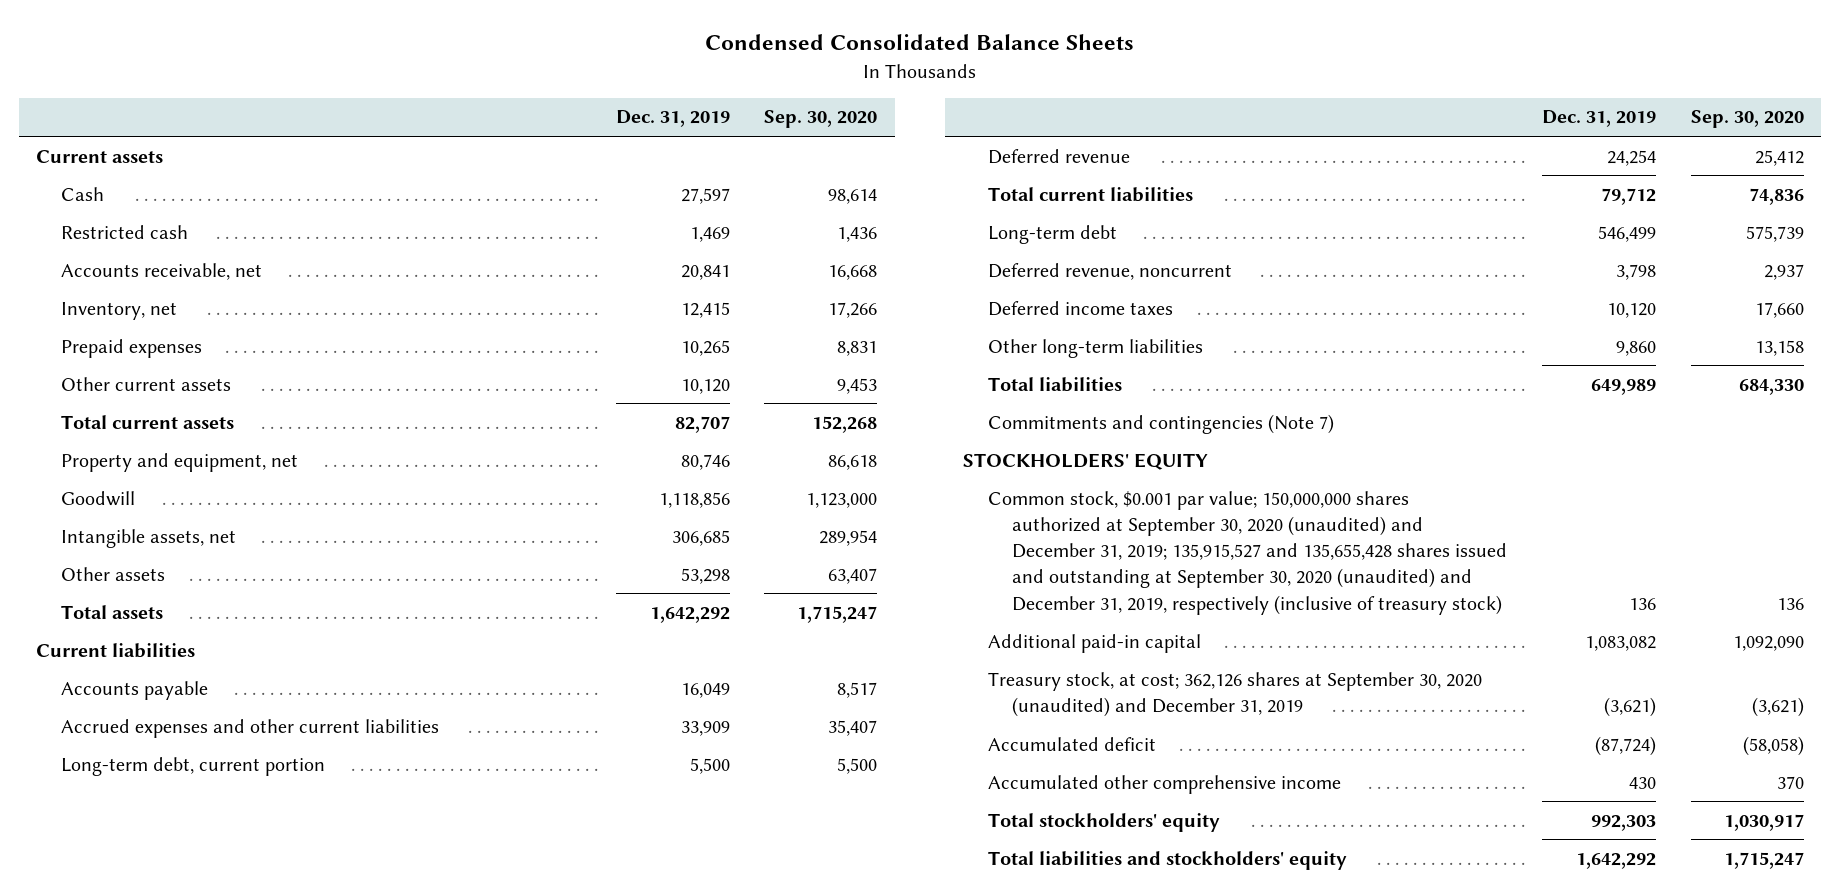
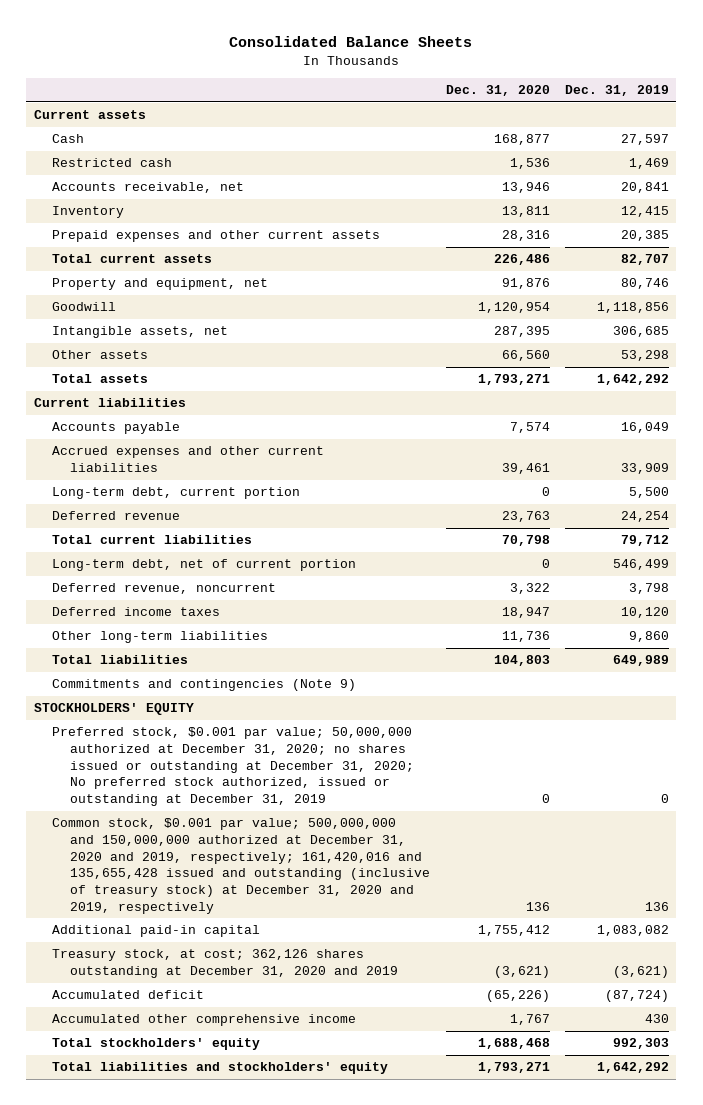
- Condensed Consolidated Balance Sheets
+ Consolidated Balance Sheets
- | Dec. 31, 2019 | Sep. 30, 2020
+ | Dec. 31, 2020 | Dec. 31, 2019
- Inventory, net | 12,415 | 17,266
- Prepaid expenses | 10,265 | 8,831
- Other current assets | 10,120 | 9,453
+ Inventory | 13,811 | 12,415
+ Prepaid expenses and other current assets | 28,316 | 20,385
- Long-term debt | 546,499 | 575,739
+ Long-term debt, net of current portion | 0 | 546,499
- Commitments and contingencies (Note 7)
+ Commitments and contingencies (Note 9)
- Common stock, $0.001 par value; 150,000,000 shares authorized at September 30, 2020 (unaudited) and December 31, 2019; 135,915,527 and 135,655,428 shares issued and outstanding at September 30, 2020 (unaudited) and December 31, 2019, respectively (inclusive of treasury stock) | 136 | 136
+ Preferred stock, $0.001 par value; 50,000,000 authorized at December 31, 2020; no shares issued or outstanding at December 31, 2020; No preferred stock authorized, issued or outstanding at December 31, 2019 | 0 | 0
+ Common stock, $0.001 par value; 500,000,000 and 150,000,000 authorized at December 31, 2020 and 2019, respectively; 161,420,016 and 135,655,428 issued and outstanding (inclusive of treasury stock) at December 31, 2020 and 2019, respectively | 136 | 136
- Treasury stock, at cost; 362,126 shares at September 30, 2020 (unaudited) and December 31, 2019 | (3,621) | (3,621)
+ Treasury stock, at cost; 362,126 shares outstanding at December 31, 2020 and 2019 | (3,621) | (3,621)

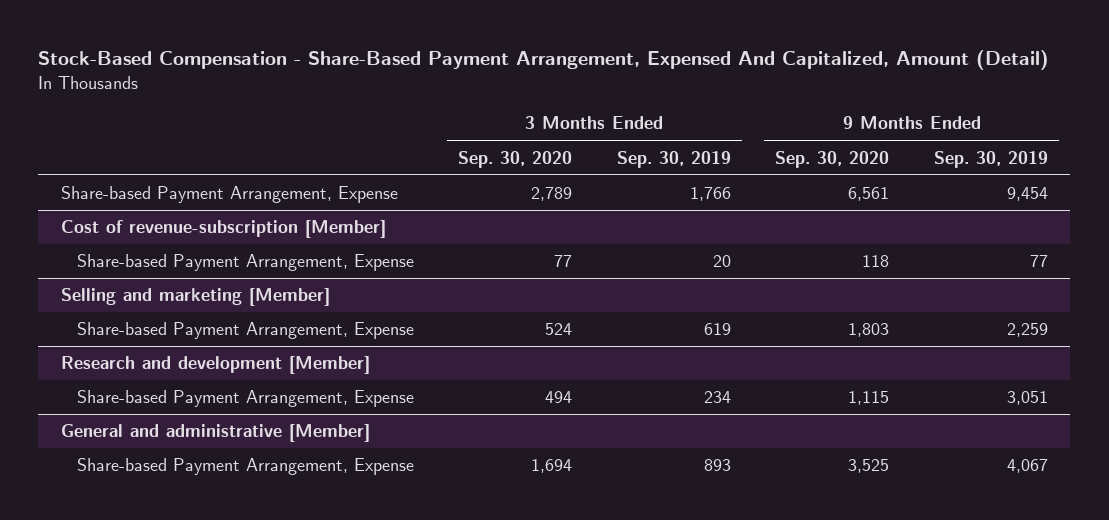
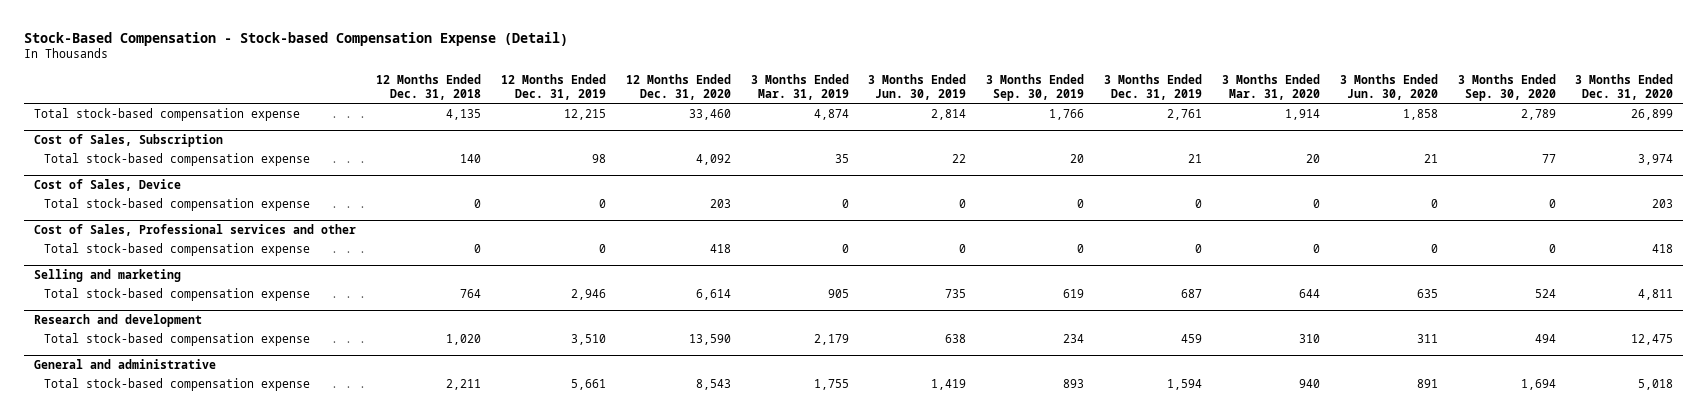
- Stock-Based Compensation - Share-Based Payment Arrangement, Expensed And Capitalized, Amount (Detail)
+ Stock-Based Compensation - Stock-based Compensation Expense (Detail)
- | 3 Months Ended Sep. 30, 2020 | 3 Months Ended Sep. 30, 2019 | 9 Months Ended Sep. 30, 2020 | 9 Months Ended Sep. 30, 2019
+ | 12 Months Ended Dec. 31, 2018 | 12 Months Ended Dec. 31, 2019 | 12 Months Ended Dec. 31, 2020 | 3 Months Ended Mar. 31, 2019 | 3 Months Ended Jun. 30, 2019 | 3 Months Ended Sep. 30, 2019 | 3 Months Ended Dec. 31, 2019 | 3 Months Ended Mar. 31, 2020 | 3 Months Ended Jun. 30, 2020 | 3 Months Ended Sep. 30, 2020 | 3 Months Ended Dec. 31, 2020
- Share-based Payment Arrangement, Expense | 2,789 | 1,766 | 6,561 | 9,454
- Cost of revenue-subscription [Member]
- Share-based Payment Arrangement, Expense | 77 | 20 | 118 | 77
- Selling and marketing [Member]
- Share-based Payment Arrangement, Expense | 524 | 619 | 1,803 | 2,259
- Research and development [Member]
- Share-based Payment Arrangement, Expense | 494 | 234 | 1,115 | 3,051
- General and administrative [Member]
- Share-based Payment Arrangement, Expense | 1,694 | 893 | 3,525 | 4,067
+ Total stock-based compensation expense | 4,135 | 12,215 | 33,460 | 4,874 | 2,814 | 1,766 | 2,761 | 1,914 | 1,858 | 2,789 | 26,899
+ Cost of Sales, Subscription
+ Total stock-based compensation expense | 140 | 98 | 4,092 | 35 | 22 | 20 | 21 | 20 | 21 | 77 | 3,974
+ Cost of Sales, Device
+ Total stock-based compensation expense | 0 | 0 | 203 | 0 | 0 | 0 | 0 | 0 | 0 | 0 | 203
+ Cost of Sales, Professional services and other
+ Total stock-based compensation expense | 0 | 0 | 418 | 0 | 0 | 0 | 0 | 0 | 0 | 0 | 418
+ Selling and marketing
+ Total stock-based compensation expense | 764 | 2,946 | 6,614 | 905 | 735 | 619 | 687 | 644 | 635 | 524 | 4,811
+ Research and development
+ Total stock-based compensation expense | 1,020 | 3,510 | 13,590 | 2,179 | 638 | 234 | 459 | 310 | 311 | 494 | 12,475
+ General and administrative
+ Total stock-based compensation expense | 2,211 | 5,661 | 8,543 | 1,755 | 1,419 | 893 | 1,594 | 940 | 891 | 1,694 | 5,018

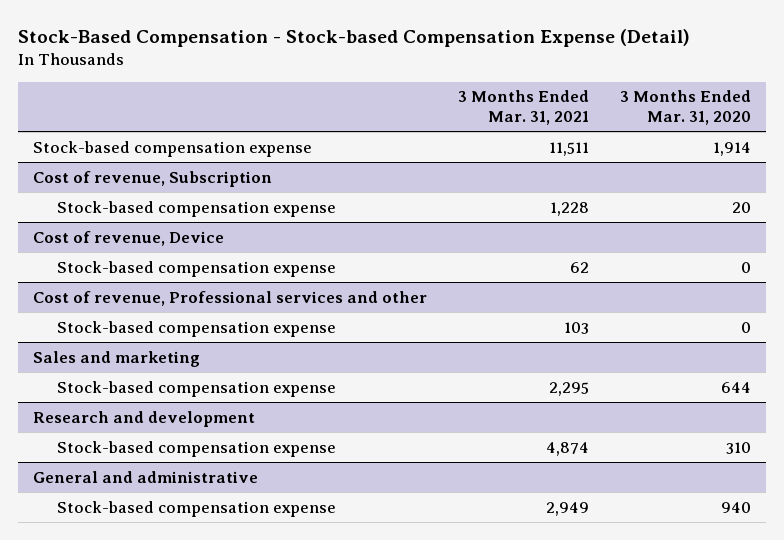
- | 12 Months Ended Dec. 31, 2018 | 12 Months Ended Dec. 31, 2019 | 12 Months Ended Dec. 31, 2020 | 3 Months Ended Mar. 31, 2019 | 3 Months Ended Jun. 30, 2019 | 3 Months Ended Sep. 30, 2019 | 3 Months Ended Dec. 31, 2019 | 3 Months Ended Mar. 31, 2020 | 3 Months Ended Jun. 30, 2020 | 3 Months Ended Sep. 30, 2020 | 3 Months Ended Dec. 31, 2020
+ | 3 Months Ended Mar. 31, 2021 | 3 Months Ended Mar. 31, 2020
- Total stock-based compensation expense | 4,135 | 12,215 | 33,460 | 4,874 | 2,814 | 1,766 | 2,761 | 1,914 | 1,858 | 2,789 | 26,899
- Cost of Sales, Subscription
- Total stock-based compensation expense | 140 | 98 | 4,092 | 35 | 22 | 20 | 21 | 20 | 21 | 77 | 3,974
- Cost of Sales, Device
- Total stock-based compensation expense | 0 | 0 | 203 | 0 | 0 | 0 | 0 | 0 | 0 | 0 | 203
- Cost of Sales, Professional services and other
- Total stock-based compensation expense | 0 | 0 | 418 | 0 | 0 | 0 | 0 | 0 | 0 | 0 | 418
- Selling and marketing
- Total stock-based compensation expense | 764 | 2,946 | 6,614 | 905 | 735 | 619 | 687 | 644 | 635 | 524 | 4,811
+ Stock-based compensation expense | 11,511 | 1,914
+ Cost of revenue, Subscription
+ Stock-based compensation expense | 1,228 | 20
+ Cost of revenue, Device
+ Stock-based compensation expense | 62 | 0
+ Cost of revenue, Professional services and other
+ Stock-based compensation expense | 103 | 0
+ Sales and marketing
+ Stock-based compensation expense | 2,295 | 644
@ Research and development
- Total stock-based compensation expense | 1,020 | 3,510 | 13,590 | 2,179 | 638 | 234 | 459 | 310 | 311 | 494 | 12,475
+ Stock-based compensation expense | 4,874 | 310
@ General and administrative
- Total stock-based compensation expense | 2,211 | 5,661 | 8,543 | 1,755 | 1,419 | 893 | 1,594 | 940 | 891 | 1,694 | 5,018
+ Stock-based compensation expense | 2,949 | 940

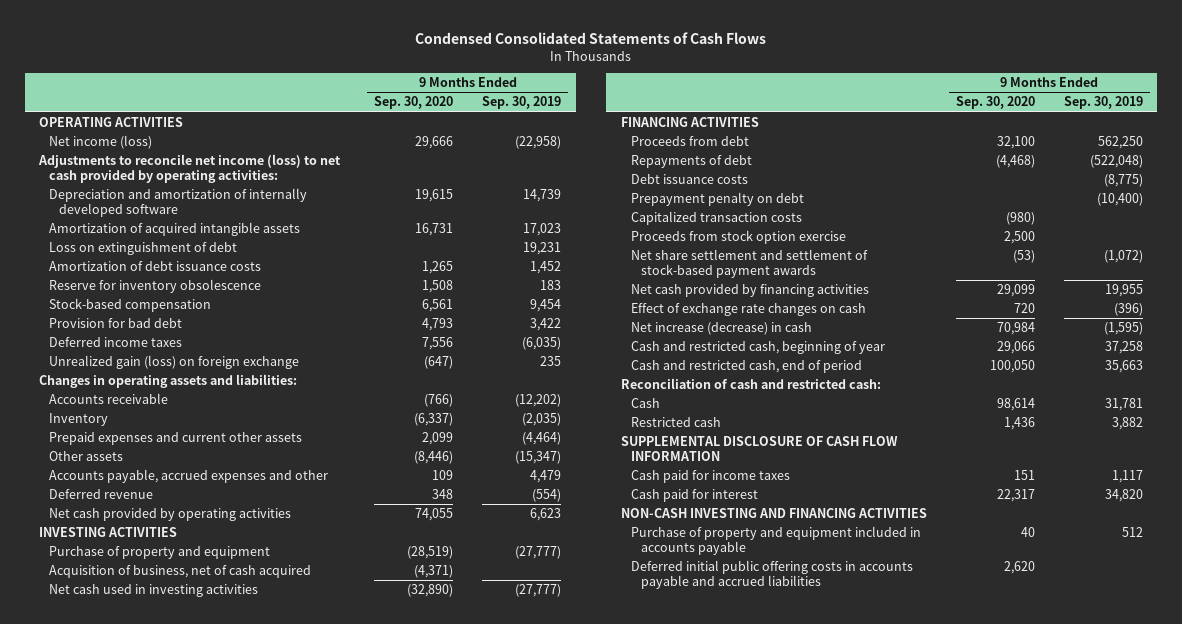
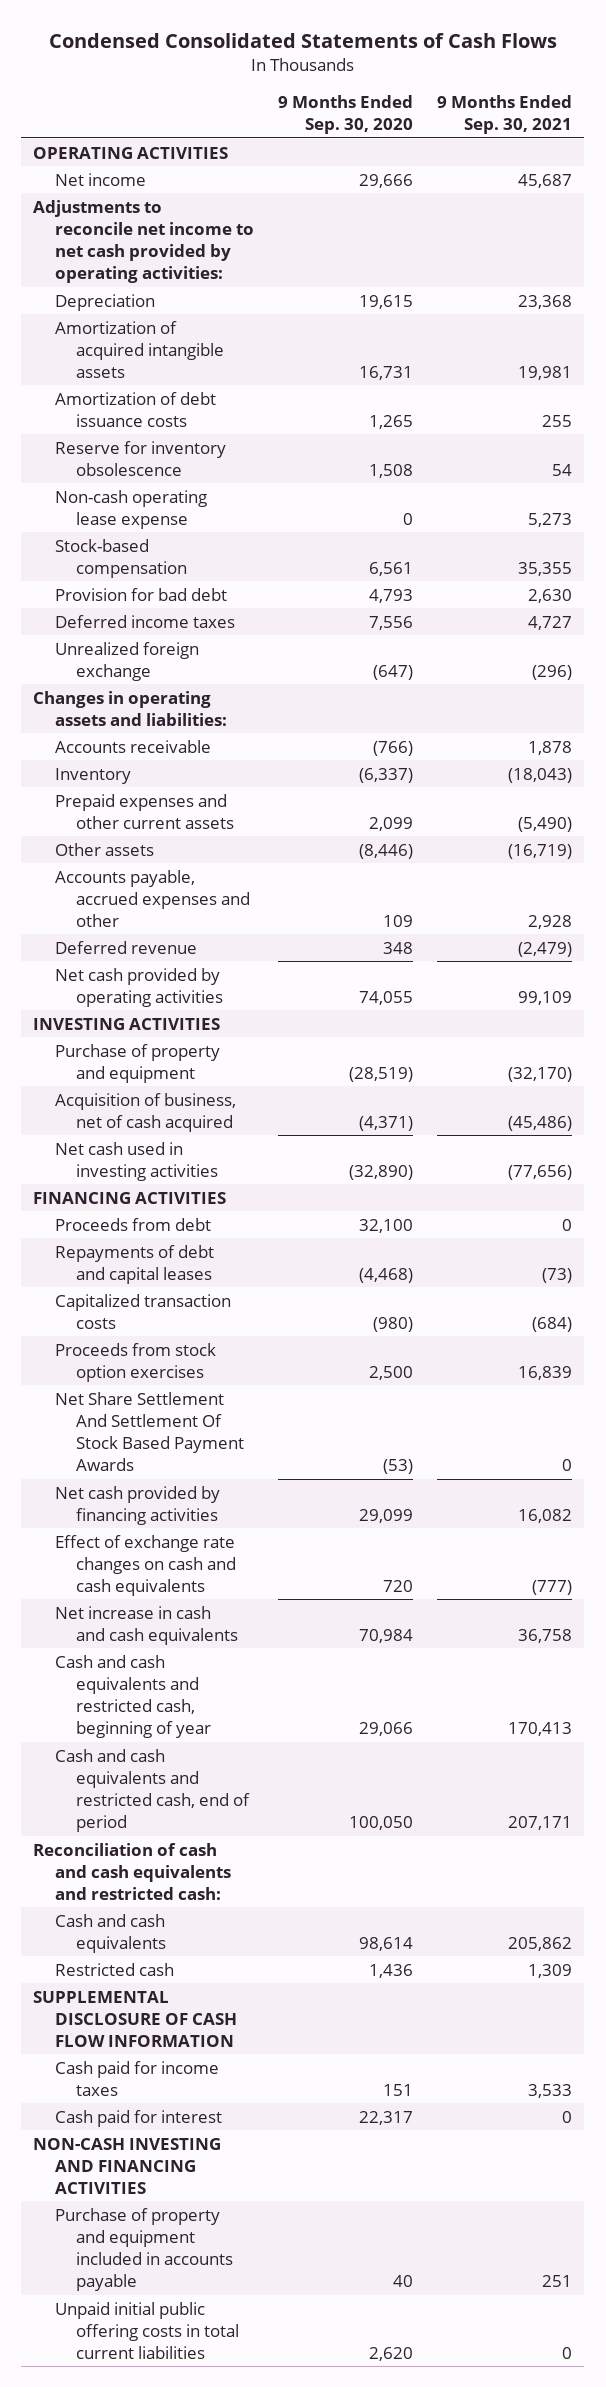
- | 9 Months Ended Sep. 30, 2020 | 9 Months Ended Sep. 30, 2019
+ | 9 Months Ended Sep. 30, 2020 | 9 Months Ended Sep. 30, 2021
- Net income (loss) | 29,666 | (22,958)
- Adjustments to reconcile net income (loss) to net cash provided by operating activities:
- Depreciation and amortization of internally developed software | 19,615 | 14,739
+ Net income | 29,666 | 45,687
+ Adjustments to reconcile net income to net cash provided by operating activities:
+ Depreciation | 19,615 | 23,368
- Loss on extinguishment of debt | | 19,231
+ Non-cash operating lease expense | 0 | 5,273
- Unrealized gain (loss) on foreign exchange | (647) | 235
+ Unrealized foreign exchange | (647) | (296)
- Prepaid expenses and current other assets | 2,099 | (4,464)
+ Prepaid expenses and other current assets | 2,099 | (5,490)
- Repayments of debt | (4,468) | (522,048)
- Debt issuance costs | | (8,775)
- Prepayment penalty on debt | | (10,400)
+ Repayments of debt and capital leases | (4,468) | (73)
- Proceeds from stock option exercise | 2,500 |
- Net share settlement and settlement of stock-based payment awards | (53) | (1,072)
+ Proceeds from stock option exercises | 2,500 | 16,839
+ Net Share Settlement And Settlement Of Stock Based Payment Awards | (53) | 0
- Effect of exchange rate changes on cash | 720 | (396)
- Net increase (decrease) in cash | 70,984 | (1,595)
- Cash and restricted cash, beginning of year | 29,066 | 37,258
- Cash and restricted cash, end of period | 100,050 | 35,663
- Reconciliation of cash and restricted cash:
- Cash | 98,614 | 31,781
+ Effect of exchange rate changes on cash and cash equivalents | 720 | (777)
+ Net increase in cash and cash equivalents | 70,984 | 36,758
+ Cash and cash equivalents and restricted cash, beginning of year | 29,066 | 170,413
+ Cash and cash equivalents and restricted cash, end of period | 100,050 | 207,171
+ Reconciliation of cash and cash equivalents and restricted cash:
+ Cash and cash equivalents | 98,614 | 205,862
- Deferred initial public offering costs in accounts payable and accrued liabilities | 2,620 |
+ Unpaid initial public offering costs in total current liabilities | 2,620 | 0

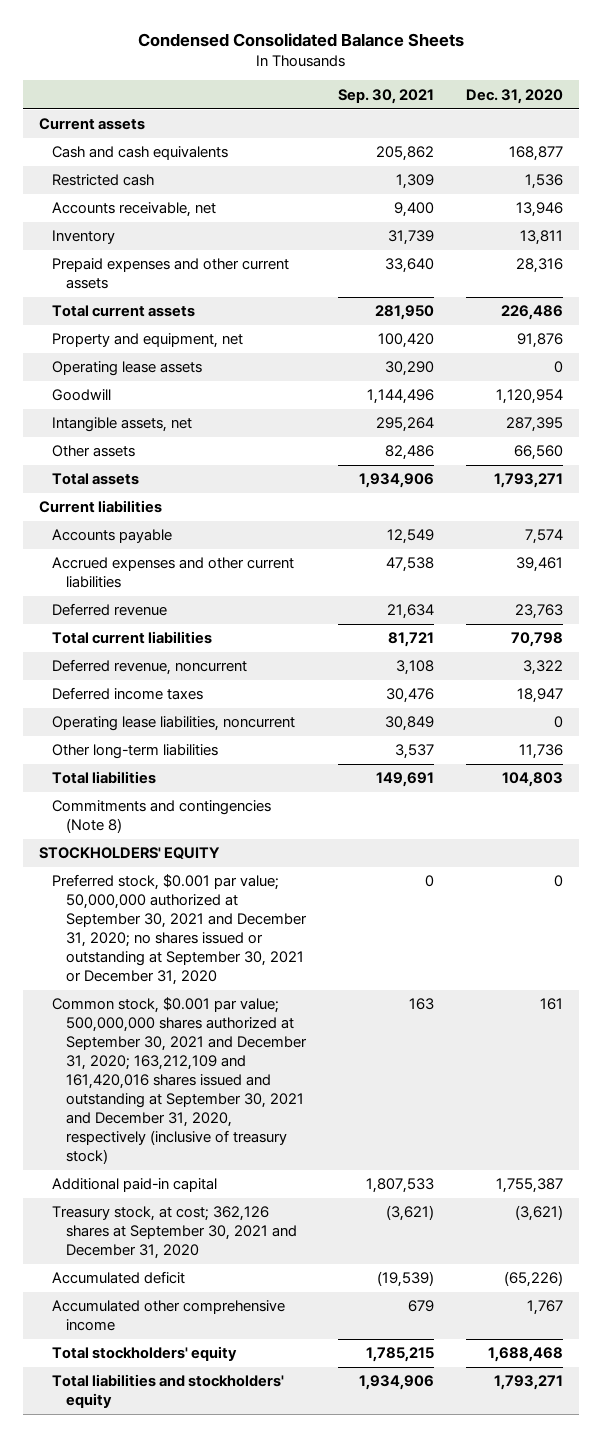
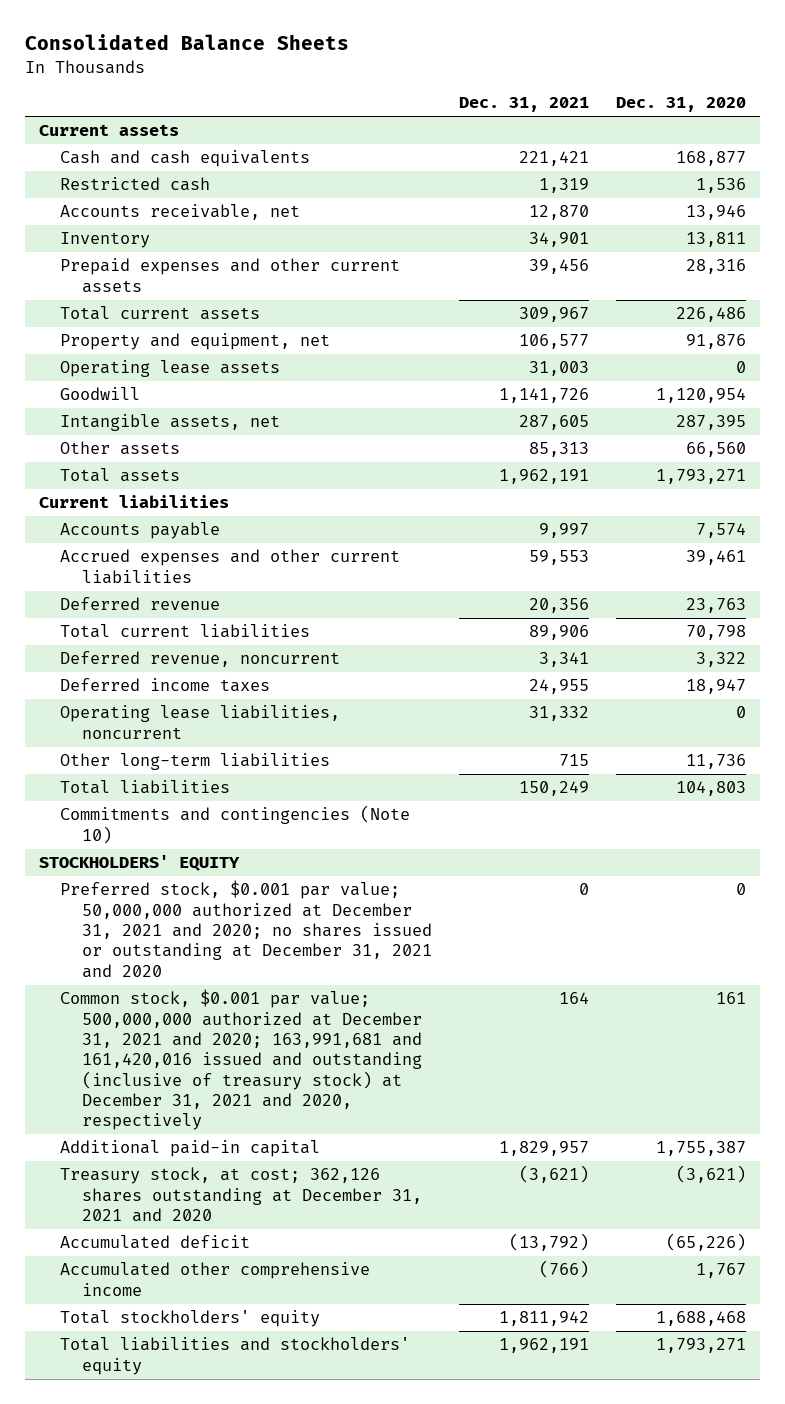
- Condensed Consolidated Balance Sheets
+ Consolidated Balance Sheets
- | Sep. 30, 2021 | Dec. 31, 2020
+ | Dec. 31, 2021 | Dec. 31, 2020
- Commitments and contingencies (Note 8)
+ Commitments and contingencies (Note 10)
- Preferred stock, $0.001 par value; 50,000,000 authorized at September 30, 2021 and December 31, 2020; no shares issued or outstanding at September 30, 2021 or December 31, 2020 | 0 | 0
- Common stock, $0.001 par value; 500,000,000 shares authorized at September 30, 2021 and December 31, 2020; 163,212,109 and 161,420,016 shares issued and outstanding at September 30, 2021 and December 31, 2020, respectively (inclusive of treasury stock) | 163 | 161
+ Preferred stock, $0.001 par value; 50,000,000 authorized at December 31, 2021 and 2020; no shares issued or outstanding at December 31, 2021 and 2020 | 0 | 0
+ Common stock, $0.001 par value; 500,000,000 authorized at December 31, 2021 and 2020; 163,991,681 and 161,420,016 issued and outstanding (inclusive of treasury stock) at December 31, 2021 and 2020, respectively | 164 | 161
- Treasury stock, at cost; 362,126 shares at September 30, 2021 and December 31, 2020 | (3,621) | (3,621)
+ Treasury stock, at cost; 362,126 shares outstanding at December 31, 2021 and 2020 | (3,621) | (3,621)

